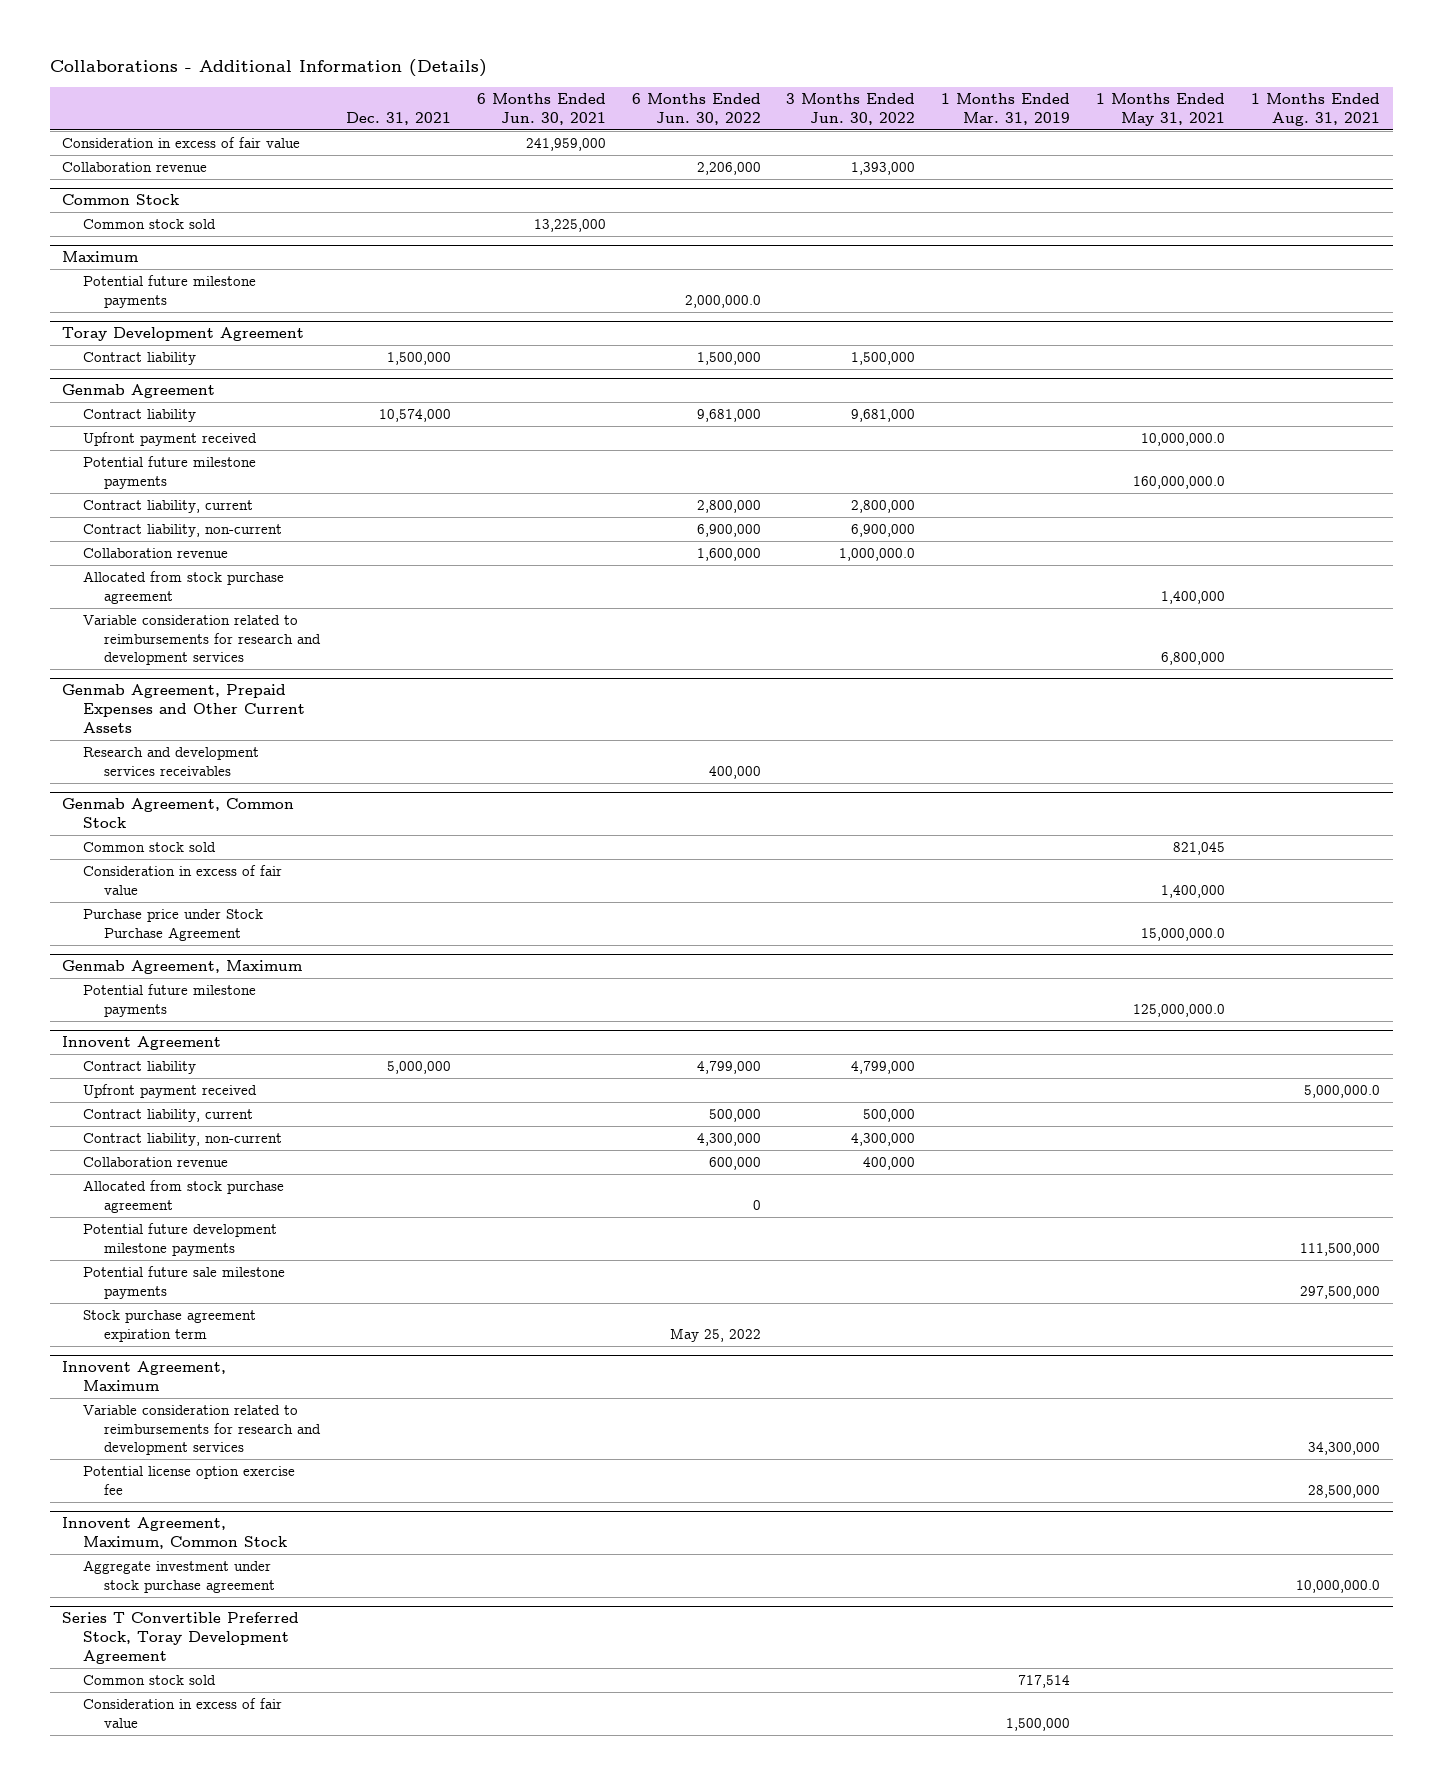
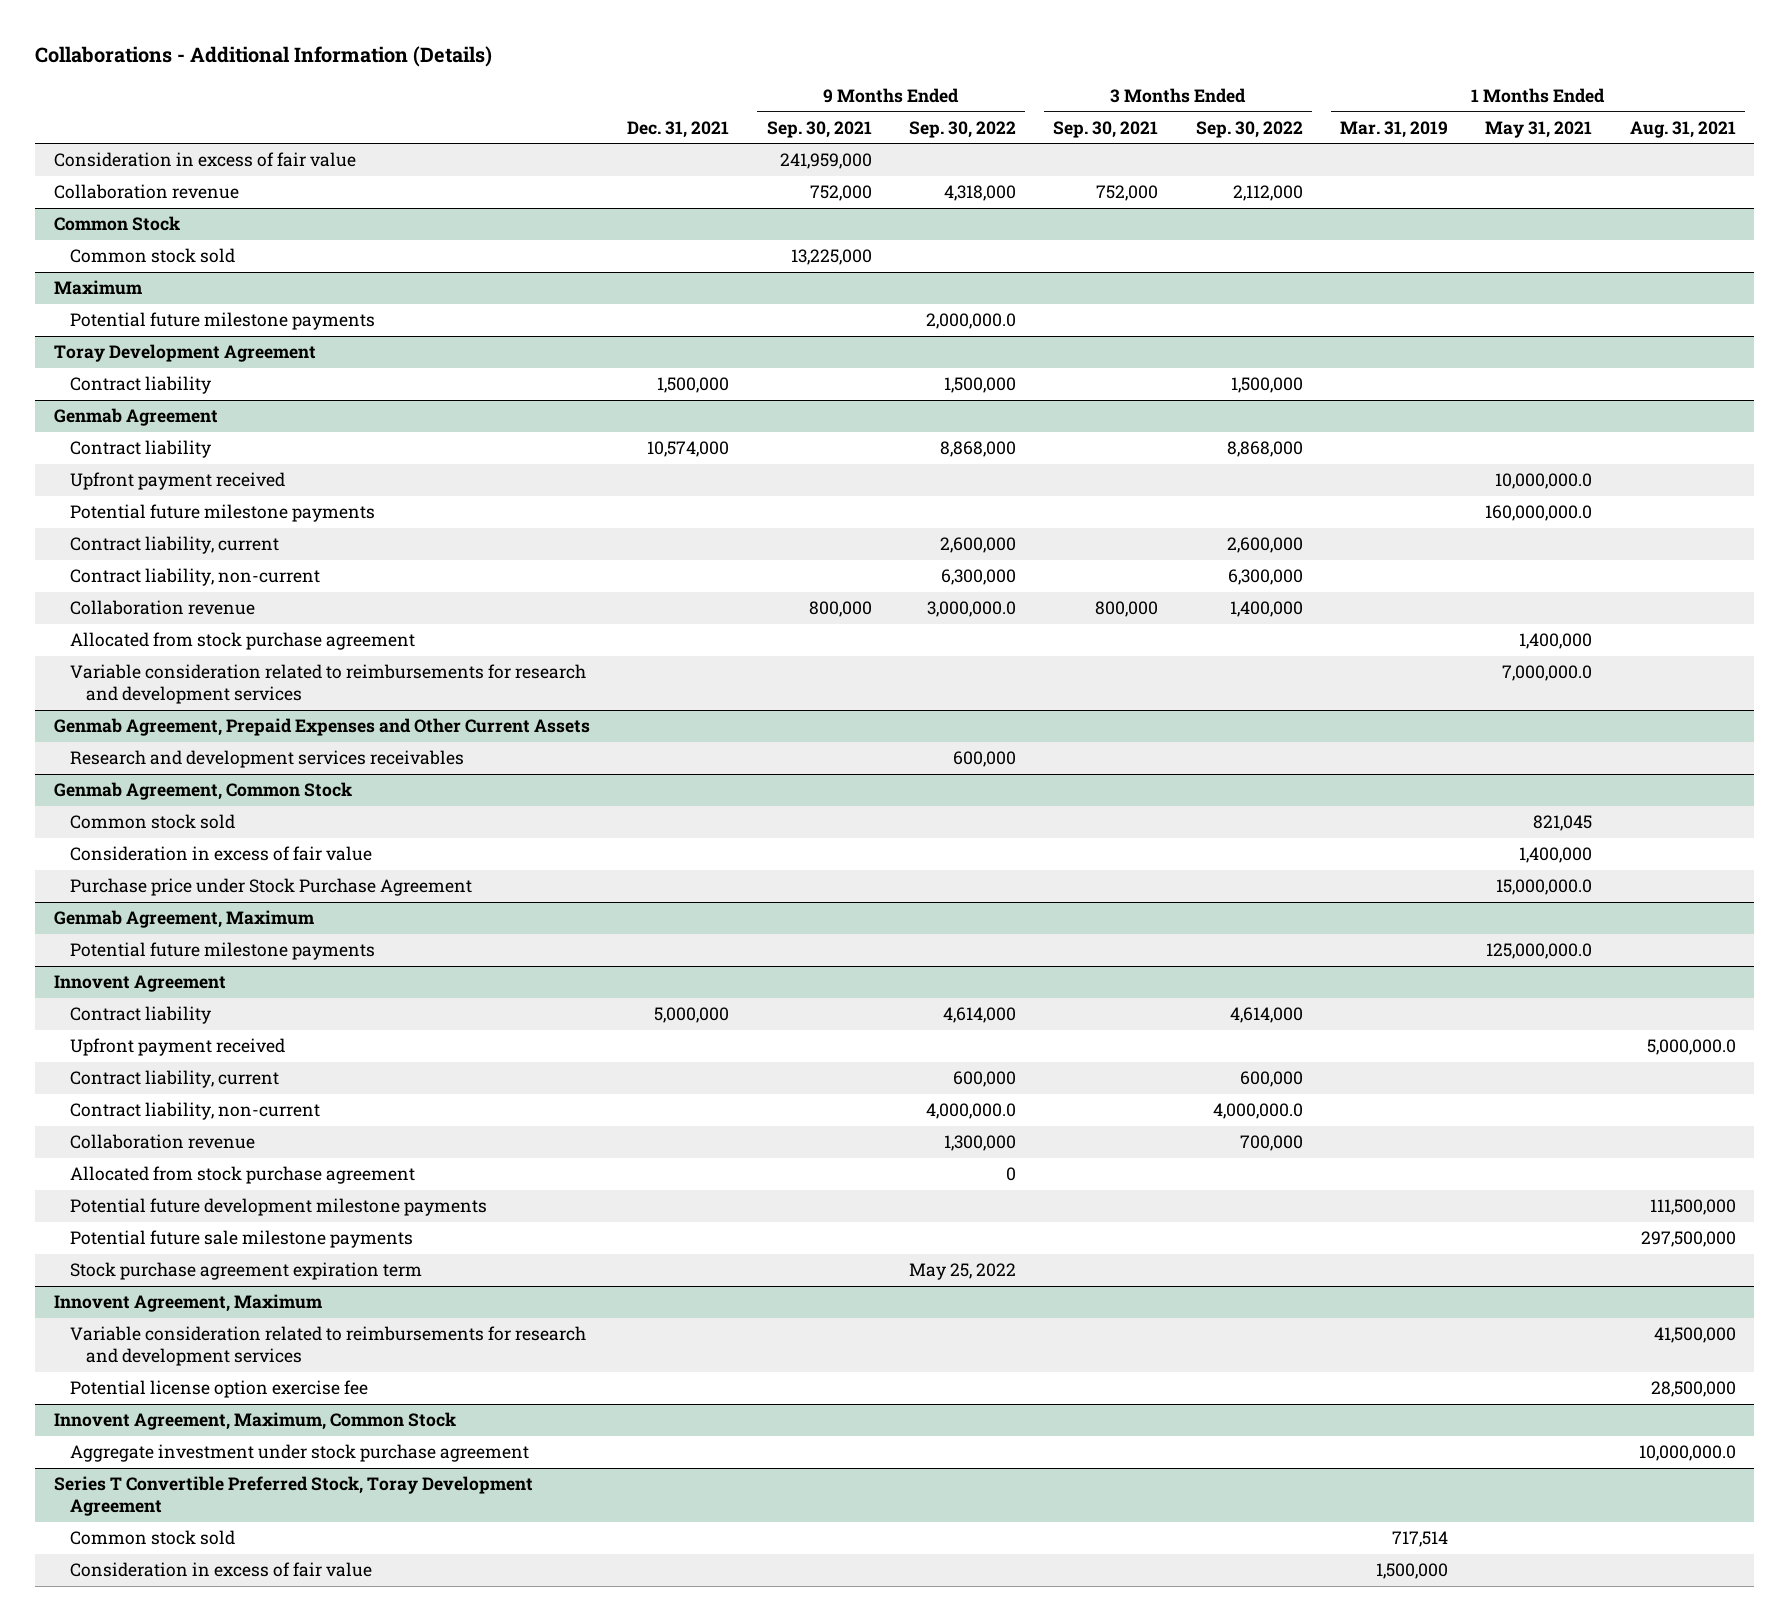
- | Dec. 31, 2021 | 6 Months Ended Jun. 30, 2021 | 6 Months Ended Jun. 30, 2022 | 3 Months Ended Jun. 30, 2022 | 1 Months Ended Mar. 31, 2019 | 1 Months Ended May 31, 2021 | 1 Months Ended Aug. 31, 2021
+ | Dec. 31, 2021 | 9 Months Ended Sep. 30, 2021 | 9 Months Ended Sep. 30, 2022 | 3 Months Ended Sep. 30, 2021 | 3 Months Ended Sep. 30, 2022 | 1 Months Ended Mar. 31, 2019 | 1 Months Ended May 31, 2021 | 1 Months Ended Aug. 31, 2021
@ Genmab Agreement
- Variable consideration related to reimbursements for research and development services | | | | | | 6,800,000 |
+ Variable consideration related to reimbursements for research and development services | | | | | | | 7,000,000.0 |
@ Innovent Agreement, Maximum
- Variable consideration related to reimbursements for research and development services | | | | | | | 34,300,000
+ Variable consideration related to reimbursements for research and development services | | | | | | | | 41,500,000

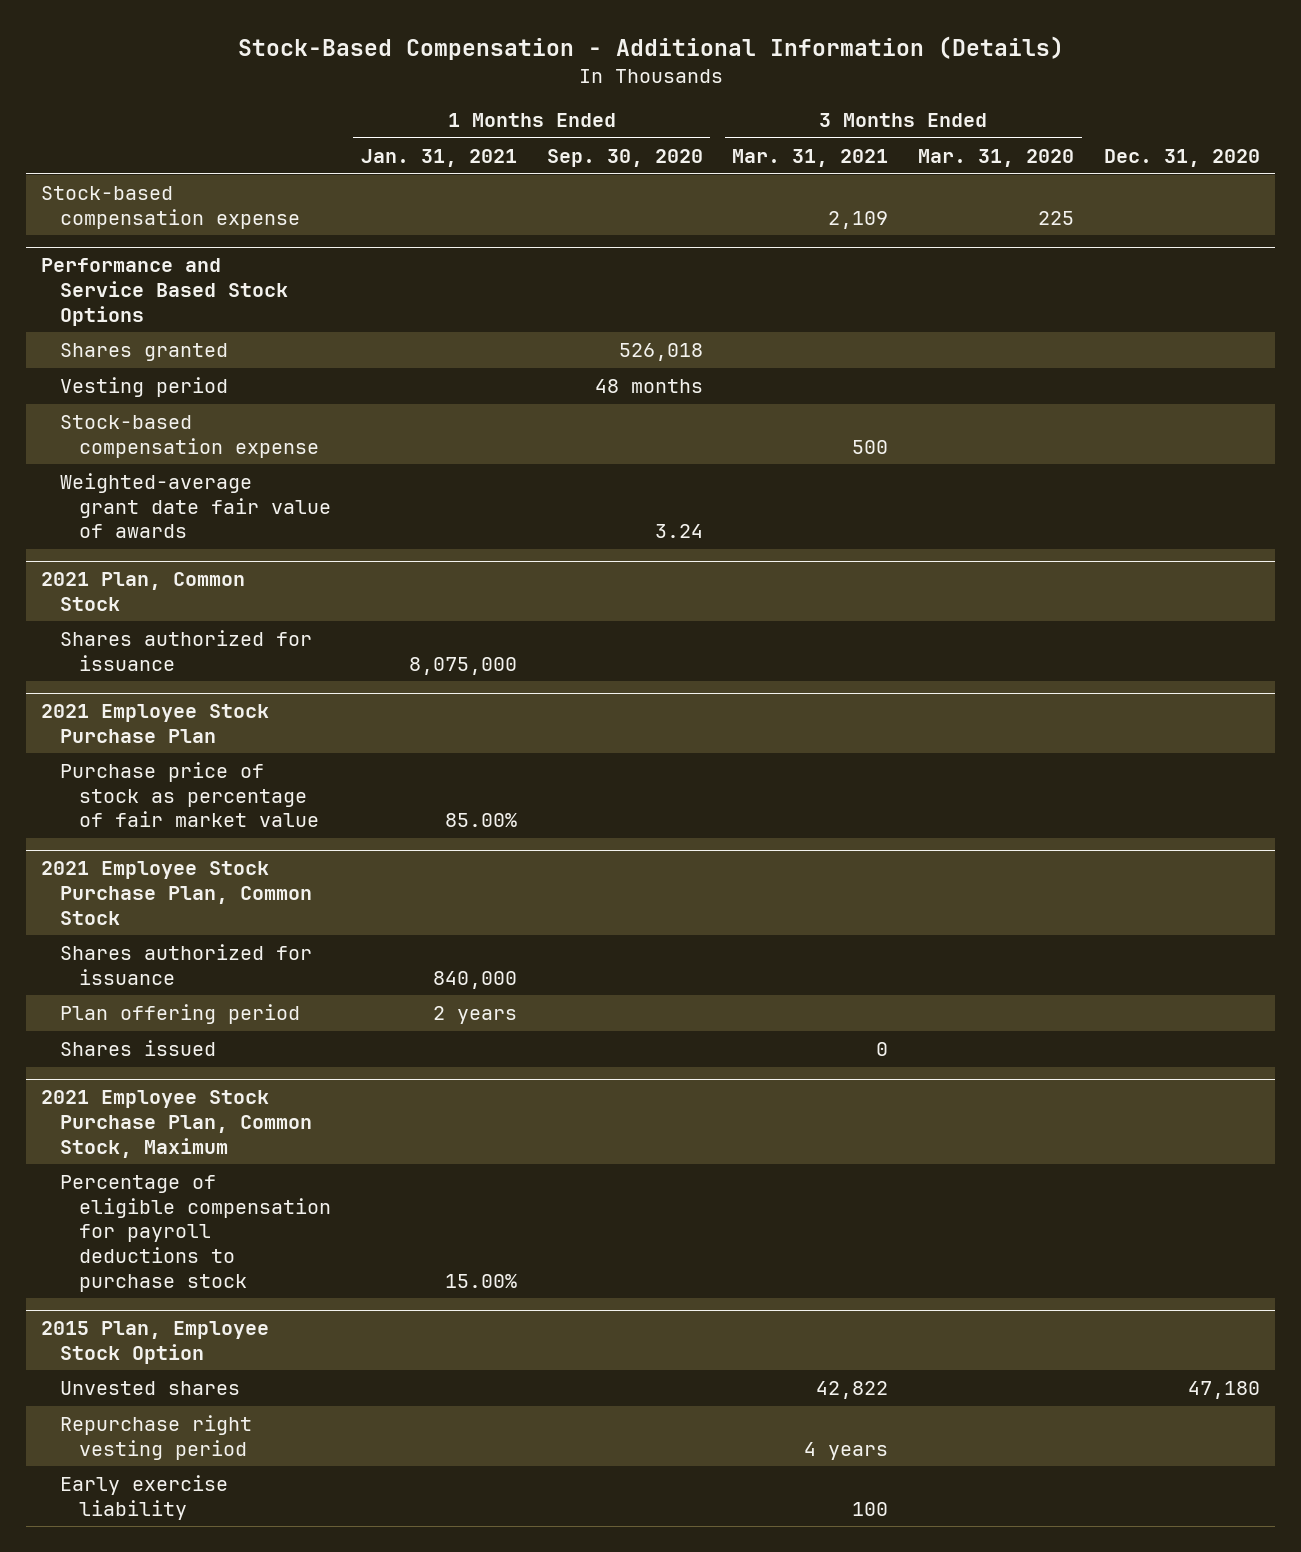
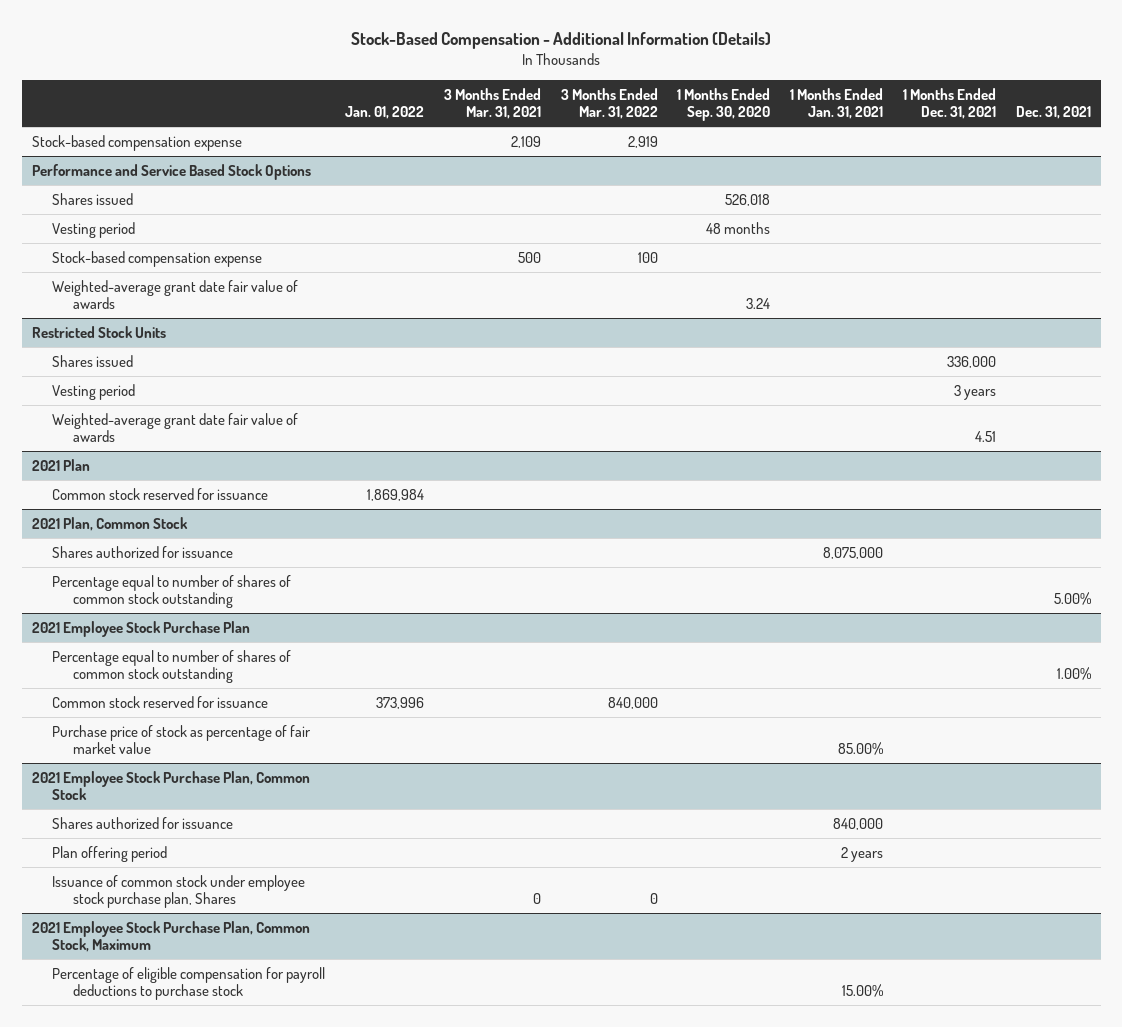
- | 1 Months Ended Jan. 31, 2021 | 1 Months Ended Sep. 30, 2020 | 3 Months Ended Mar. 31, 2021 | 3 Months Ended Mar. 31, 2020 | Dec. 31, 2020
+ | Jan. 01, 2022 | 3 Months Ended Mar. 31, 2021 | 3 Months Ended Mar. 31, 2022 | 1 Months Ended Sep. 30, 2020 | 1 Months Ended Jan. 31, 2021 | 1 Months Ended Dec. 31, 2021 | Dec. 31, 2021
@ Performance and Service Based Stock Options
- Shares granted | | 526,018 | | |
+ Shares issued | | | | 526,018 | | |
+ Restricted Stock Units
+ Shares issued | | | | | | 336,000 |
+ Vesting period | | | | | | 3 years |
+ Weighted-average grant date fair value of awards | | | | | | 4.51 |
+ 2021 Plan
+ Common stock reserved for issuance | 1,869,984 | | | | | |
@ 2021 Plan, Common Stock
+ Percentage equal to number of shares of common stock outstanding | | | | | | | 5.00%
@ 2021 Employee Stock Purchase Plan
+ Percentage equal to number of shares of common stock outstanding | | | | | | | 1.00%
+ Common stock reserved for issuance | 373,996 | | 840,000 | | | |
@ 2021 Employee Stock Purchase Plan, Common Stock
- Shares issued | | | 0 | |
+ Issuance of common stock under employee stock purchase plan, Shares | | 0 | 0 | | | |
- 2015 Plan, Employee Stock Option
- Unvested shares | | | 42,822 | | 47,180
- Repurchase right vesting period | | | 4 years | |
- Early exercise liability | | | 100 | |

